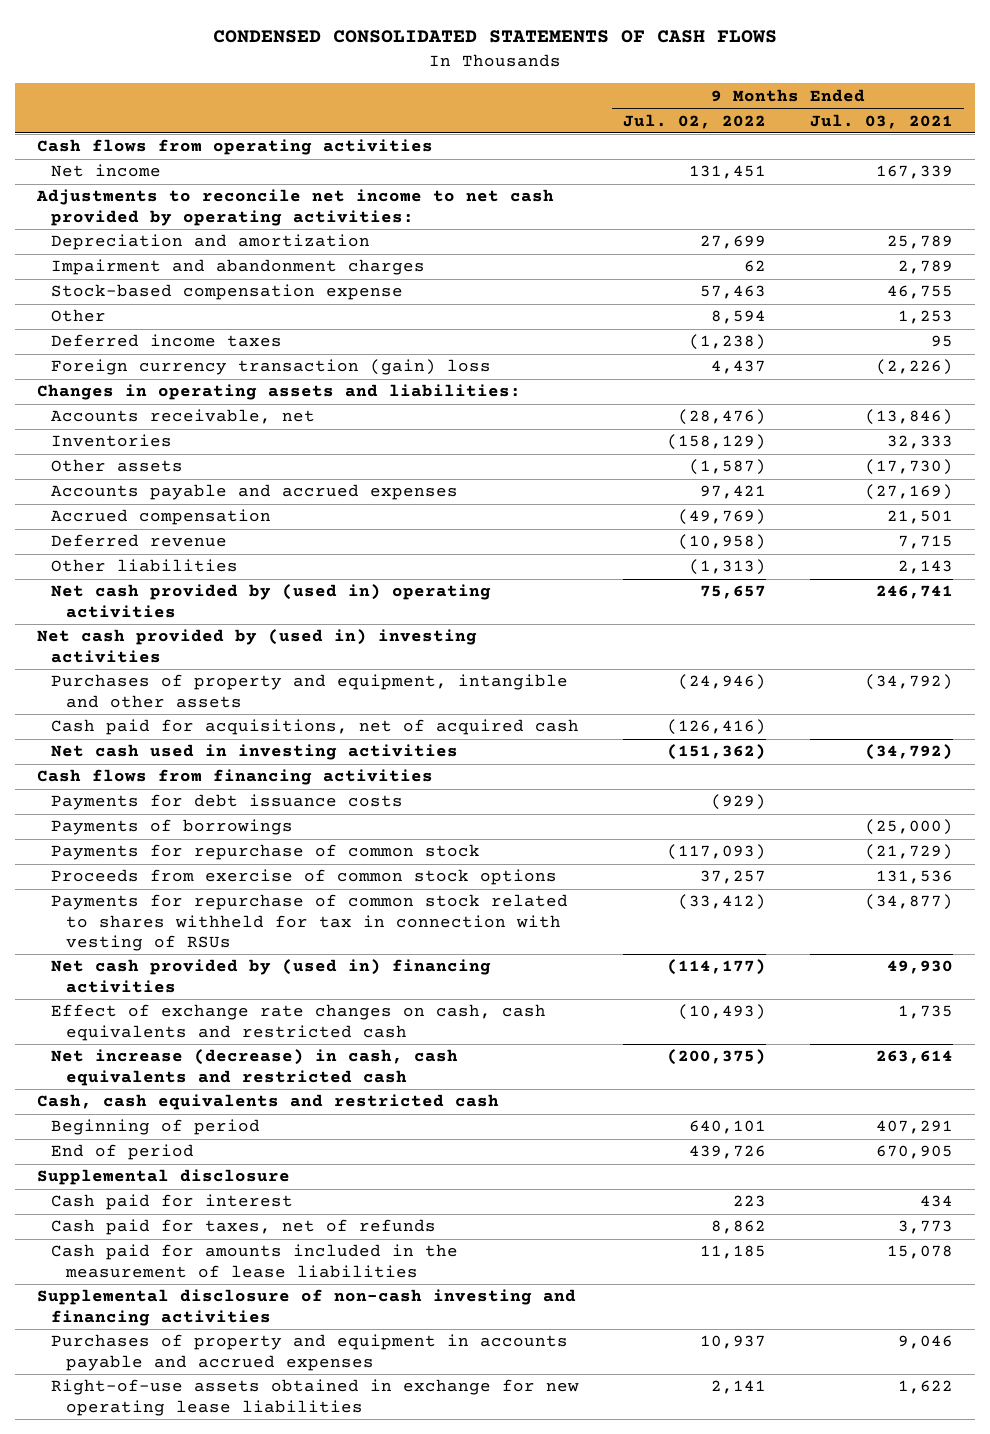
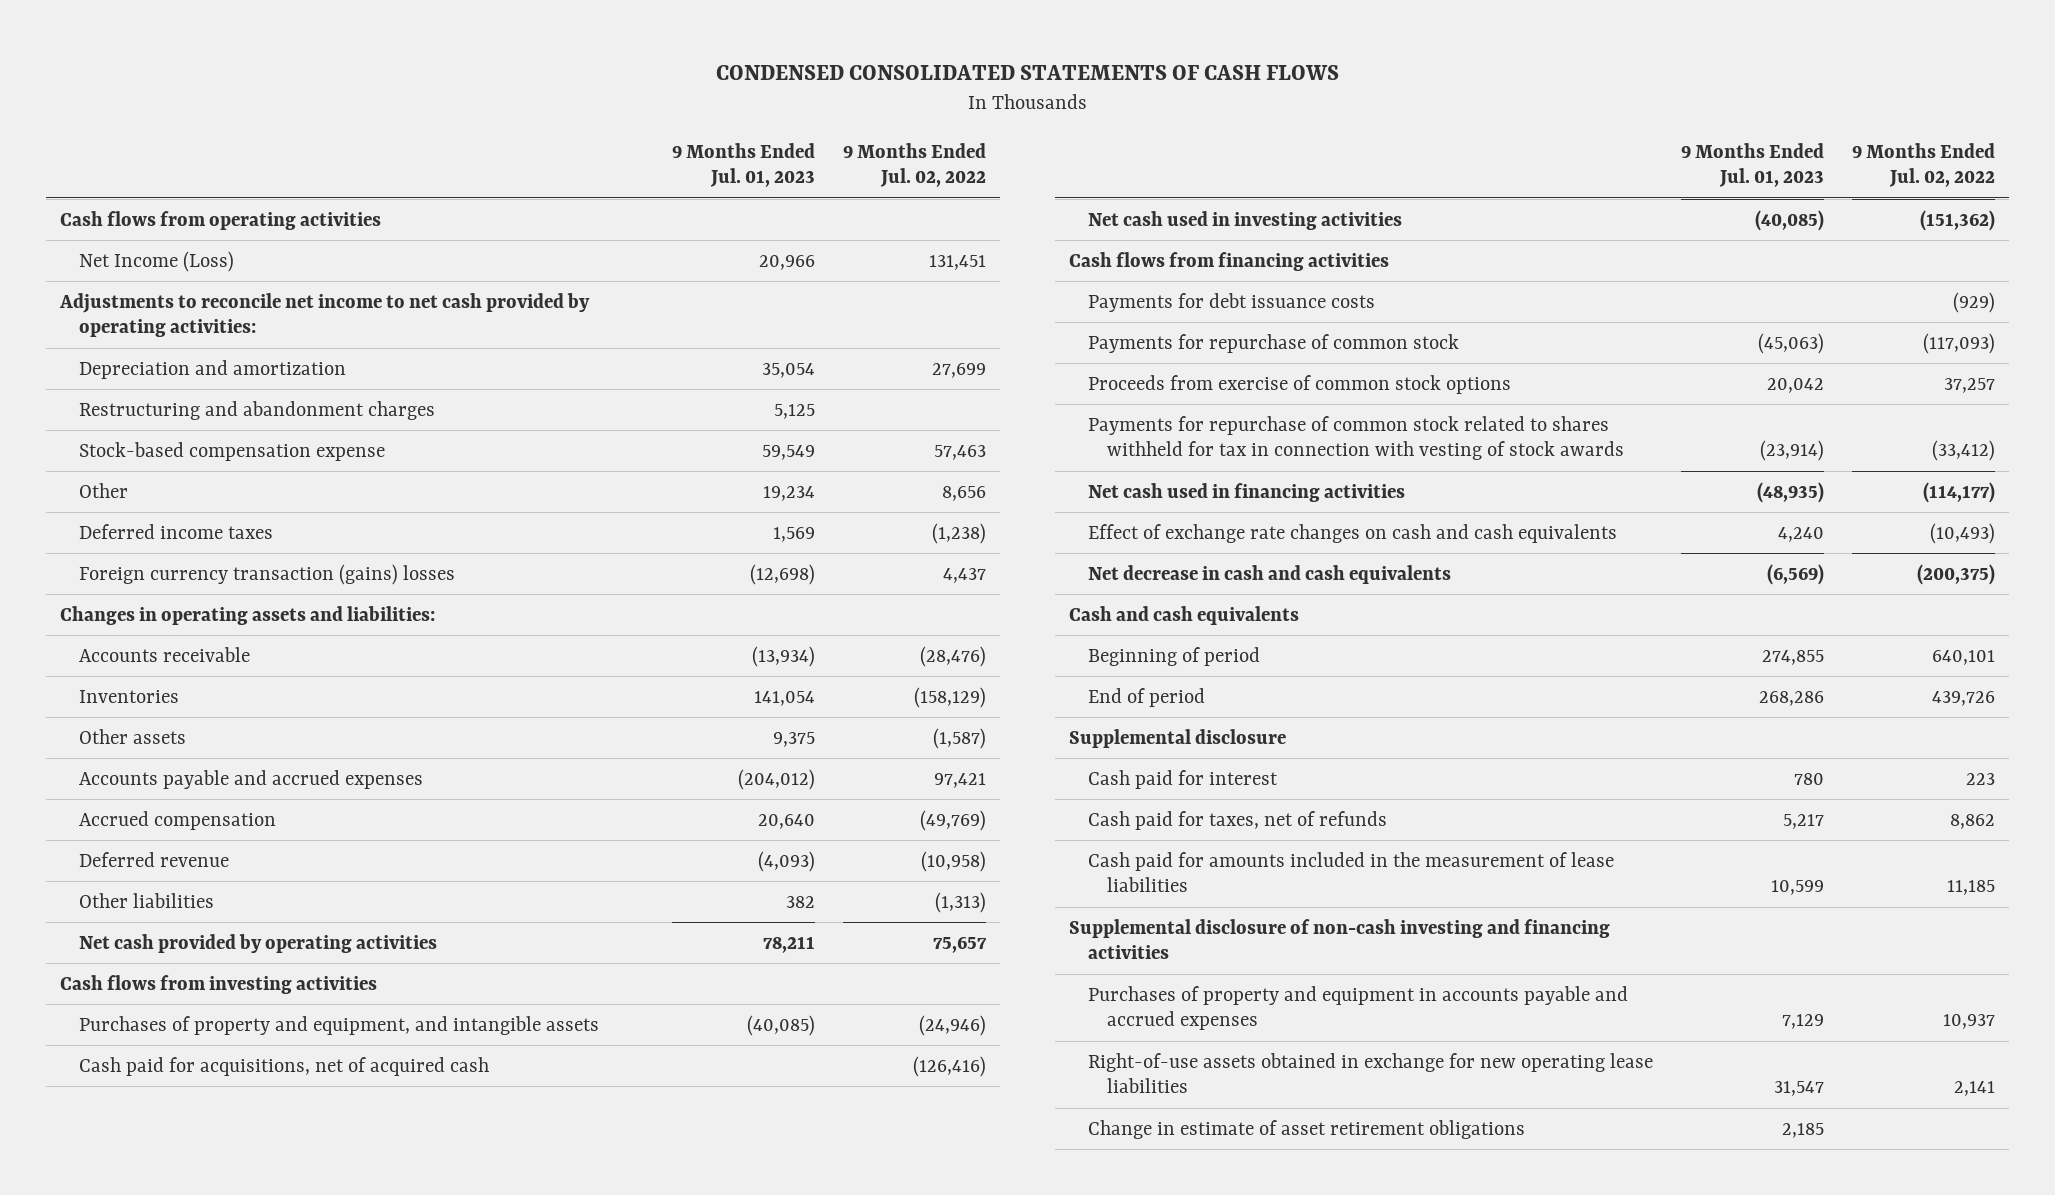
- | 9 Months Ended Jul. 02, 2022 | 9 Months Ended Jul. 03, 2021
+ | 9 Months Ended Jul. 01, 2023 | 9 Months Ended Jul. 02, 2022
- Net income | 131,451 | 167,339
+ Net Income (Loss) | 20,966 | 131,451
- Impairment and abandonment charges | 62 | 2,789
+ Restructuring and abandonment charges | 5,125 |
- Other | 8,594 | 1,253
+ Other | 19,234 | 8,656
- Foreign currency transaction (gain) loss | 4,437 | (2,226)
+ Foreign currency transaction (gains) losses | (12,698) | 4,437
- Accounts receivable, net | (28,476) | (13,846)
+ Accounts receivable | (13,934) | (28,476)
- Net cash provided by (used in) operating activities | 75,657 | 246,741
- Net cash provided by (used in) investing activities
- Purchases of property and equipment, intangible and other assets | (24,946) | (34,792)
+ Net cash provided by operating activities | 78,211 | 75,657
+ Cash flows from investing activities
+ Purchases of property and equipment, and intangible assets | (40,085) | (24,946)
- Payments of borrowings | | (25,000)
- Payments for repurchase of common stock related to shares withheld for tax in connection with vesting of RSUs | (33,412) | (34,877)
- Net cash provided by (used in) financing activities | (114,177) | 49,930
- Effect of exchange rate changes on cash, cash equivalents and restricted cash | (10,493) | 1,735
- Net increase (decrease) in cash, cash equivalents and restricted cash | (200,375) | 263,614
- Cash, cash equivalents and restricted cash
+ Payments for repurchase of common stock related to shares withheld for tax in connection with vesting of stock awards | (23,914) | (33,412)
+ Net cash used in financing activities | (48,935) | (114,177)
+ Effect of exchange rate changes on cash and cash equivalents | 4,240 | (10,493)
+ Net decrease in cash and cash equivalents | (6,569) | (200,375)
+ Cash and cash equivalents
+ Change in estimate of asset retirement obligations | 2,185 |

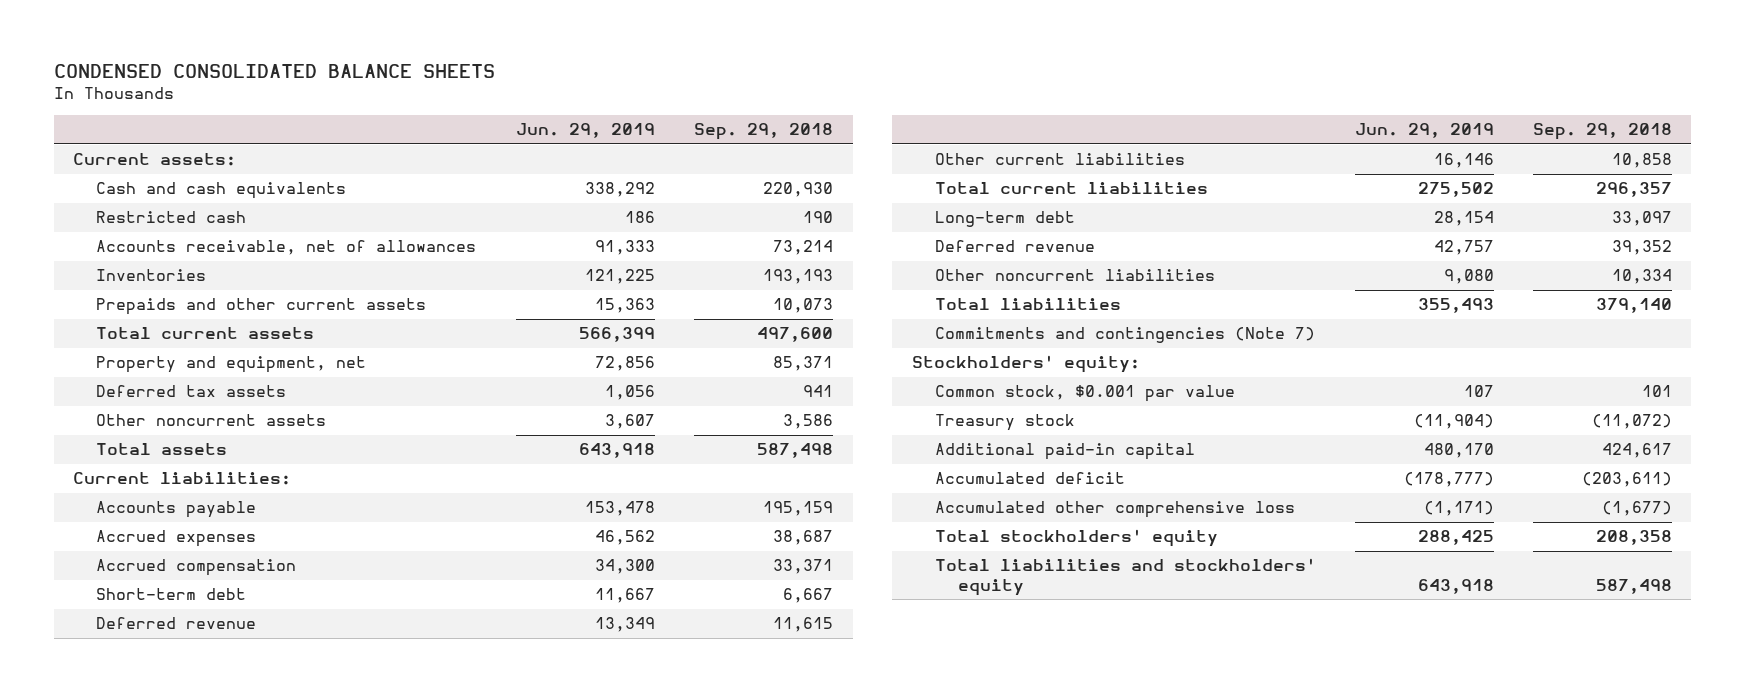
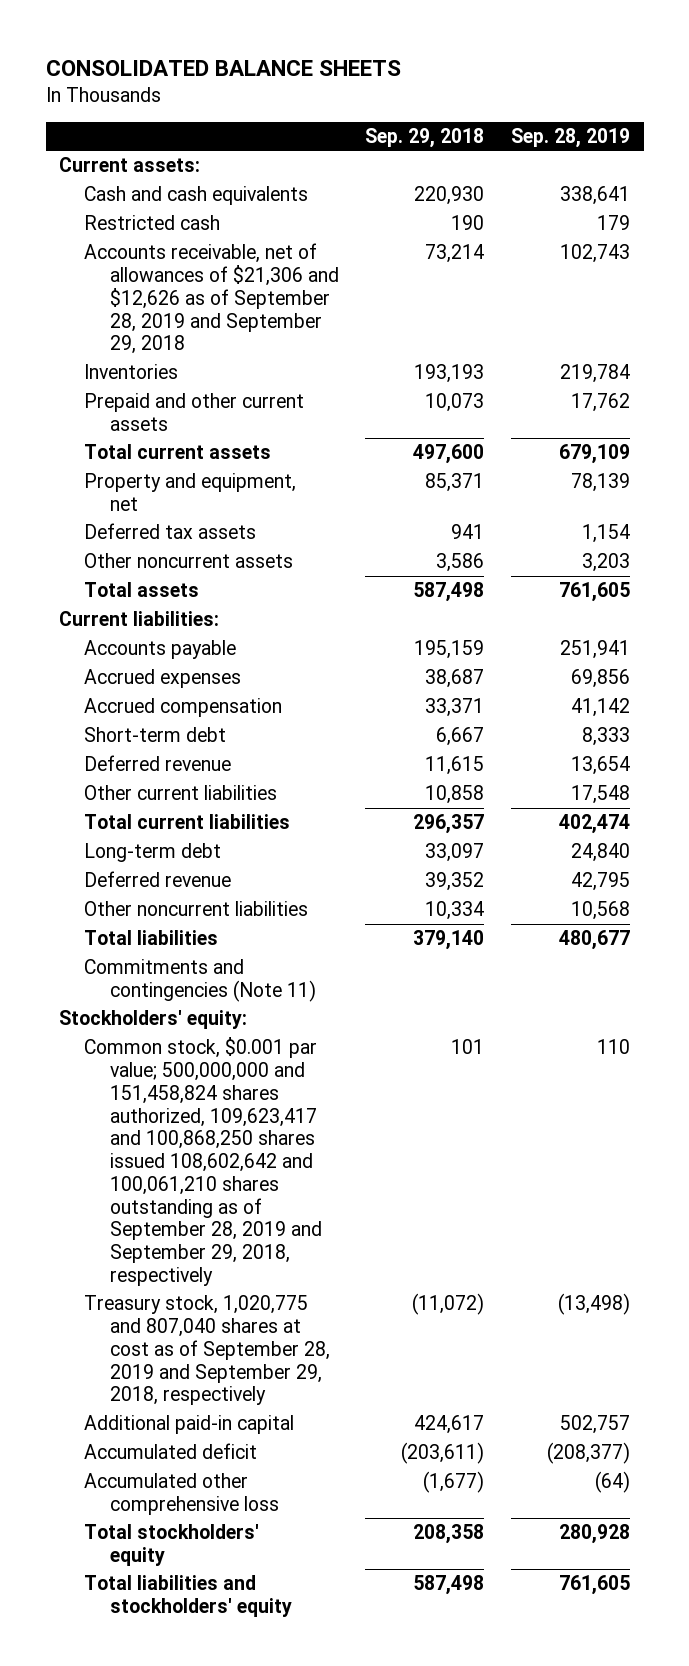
- CONDENSED CONSOLIDATED BALANCE SHEETS
+ CONSOLIDATED BALANCE SHEETS
- | Jun. 29, 2019 | Sep. 29, 2018
+ | Sep. 29, 2018 | Sep. 28, 2019
- Accounts receivable, net of allowances | 91,333 | 73,214
+ Accounts receivable, net of allowances of $21,306 and $12,626 as of September 28, 2019 and September 29, 2018 | 73,214 | 102,743
- Prepaids and other current assets | 15,363 | 10,073
+ Prepaid and other current assets | 10,073 | 17,762
- Commitments and contingencies (Note 7)
+ Commitments and contingencies (Note 11)
- Common stock, $0.001 par value | 107 | 101
- Treasury stock | (11,904) | (11,072)
+ Common stock, $0.001 par value; 500,000,000 and 151,458,824 shares authorized, 109,623,417 and 100,868,250 shares issued 108,602,642 and 100,061,210 shares outstanding as of September 28, 2019 and September 29, 2018, respectively | 101 | 110
+ Treasury stock, 1,020,775 and 807,040 shares at cost as of September 28, 2019 and September 29, 2018, respectively | (11,072) | (13,498)

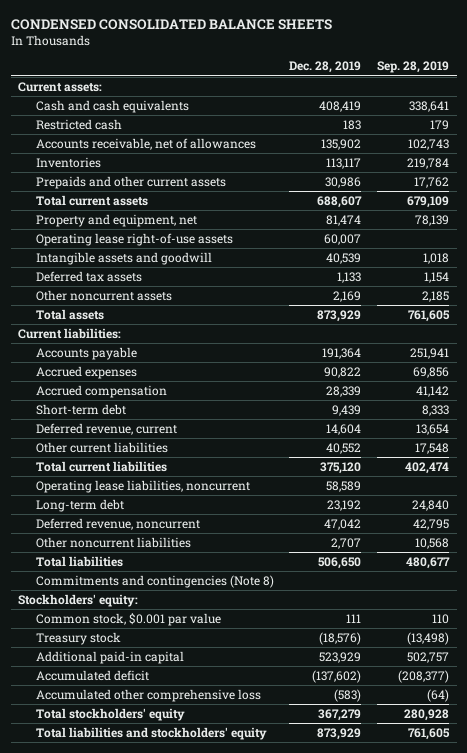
- CONSOLIDATED BALANCE SHEETS
+ CONDENSED CONSOLIDATED BALANCE SHEETS
- | Sep. 29, 2018 | Sep. 28, 2019
+ | Dec. 28, 2019 | Sep. 28, 2019
- Accounts receivable, net of allowances of $21,306 and $12,626 as of September 28, 2019 and September 29, 2018 | 73,214 | 102,743
+ Accounts receivable, net of allowances | 135,902 | 102,743
- Prepaid and other current assets | 10,073 | 17,762
+ Prepaids and other current assets | 30,986 | 17,762
+ Operating lease right-of-use assets | 60,007 |
+ Intangible assets and goodwill | 40,539 | 1,018
- Other noncurrent assets | 3,586 | 3,203
+ Other noncurrent assets | 2,169 | 2,185
- Deferred revenue | 11,615 | 13,654
+ Deferred revenue, current | 14,604 | 13,654
+ Operating lease liabilities, noncurrent | 58,589 |
- Deferred revenue | 39,352 | 42,795
+ Deferred revenue, noncurrent | 47,042 | 42,795
- Commitments and contingencies (Note 11)
+ Commitments and contingencies (Note 8)
- Common stock, $0.001 par value; 500,000,000 and 151,458,824 shares authorized, 109,623,417 and 100,868,250 shares issued 108,602,642 and 100,061,210 shares outstanding as of September 28, 2019 and September 29, 2018, respectively | 101 | 110
- Treasury stock, 1,020,775 and 807,040 shares at cost as of September 28, 2019 and September 29, 2018, respectively | (11,072) | (13,498)
+ Common stock, $0.001 par value | 111 | 110
+ Treasury stock | (18,576) | (13,498)

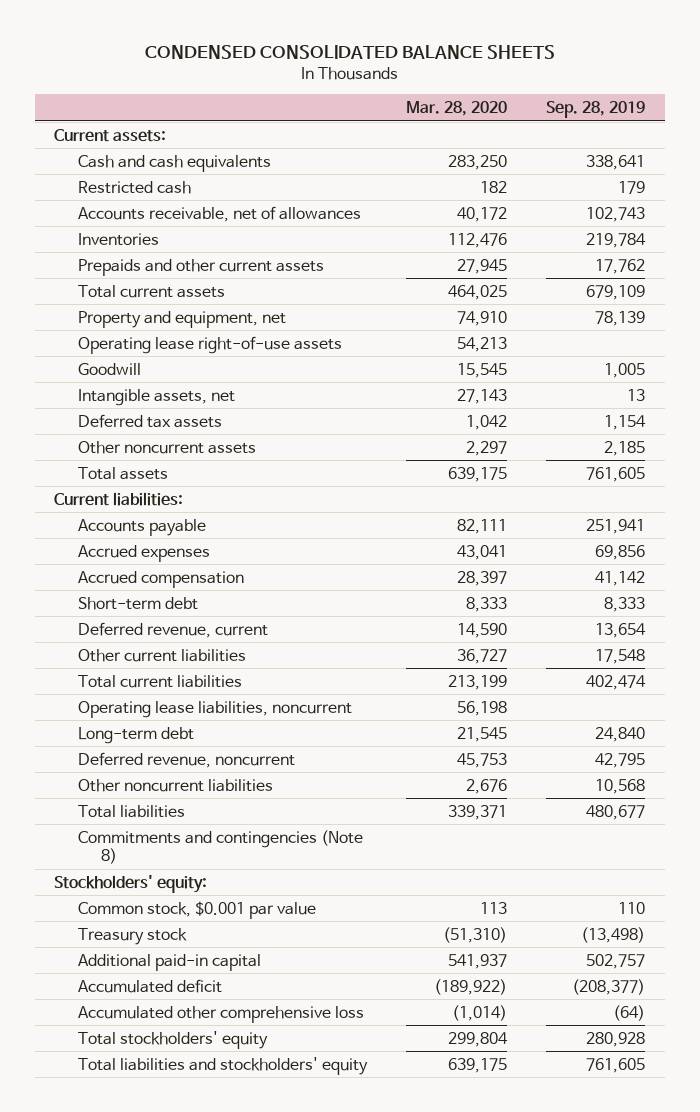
- | Dec. 28, 2019 | Sep. 28, 2019
+ | Mar. 28, 2020 | Sep. 28, 2019
- Intangible assets and goodwill | 40,539 | 1,018
+ Goodwill | 15,545 | 1,005
+ Intangible assets, net | 27,143 | 13

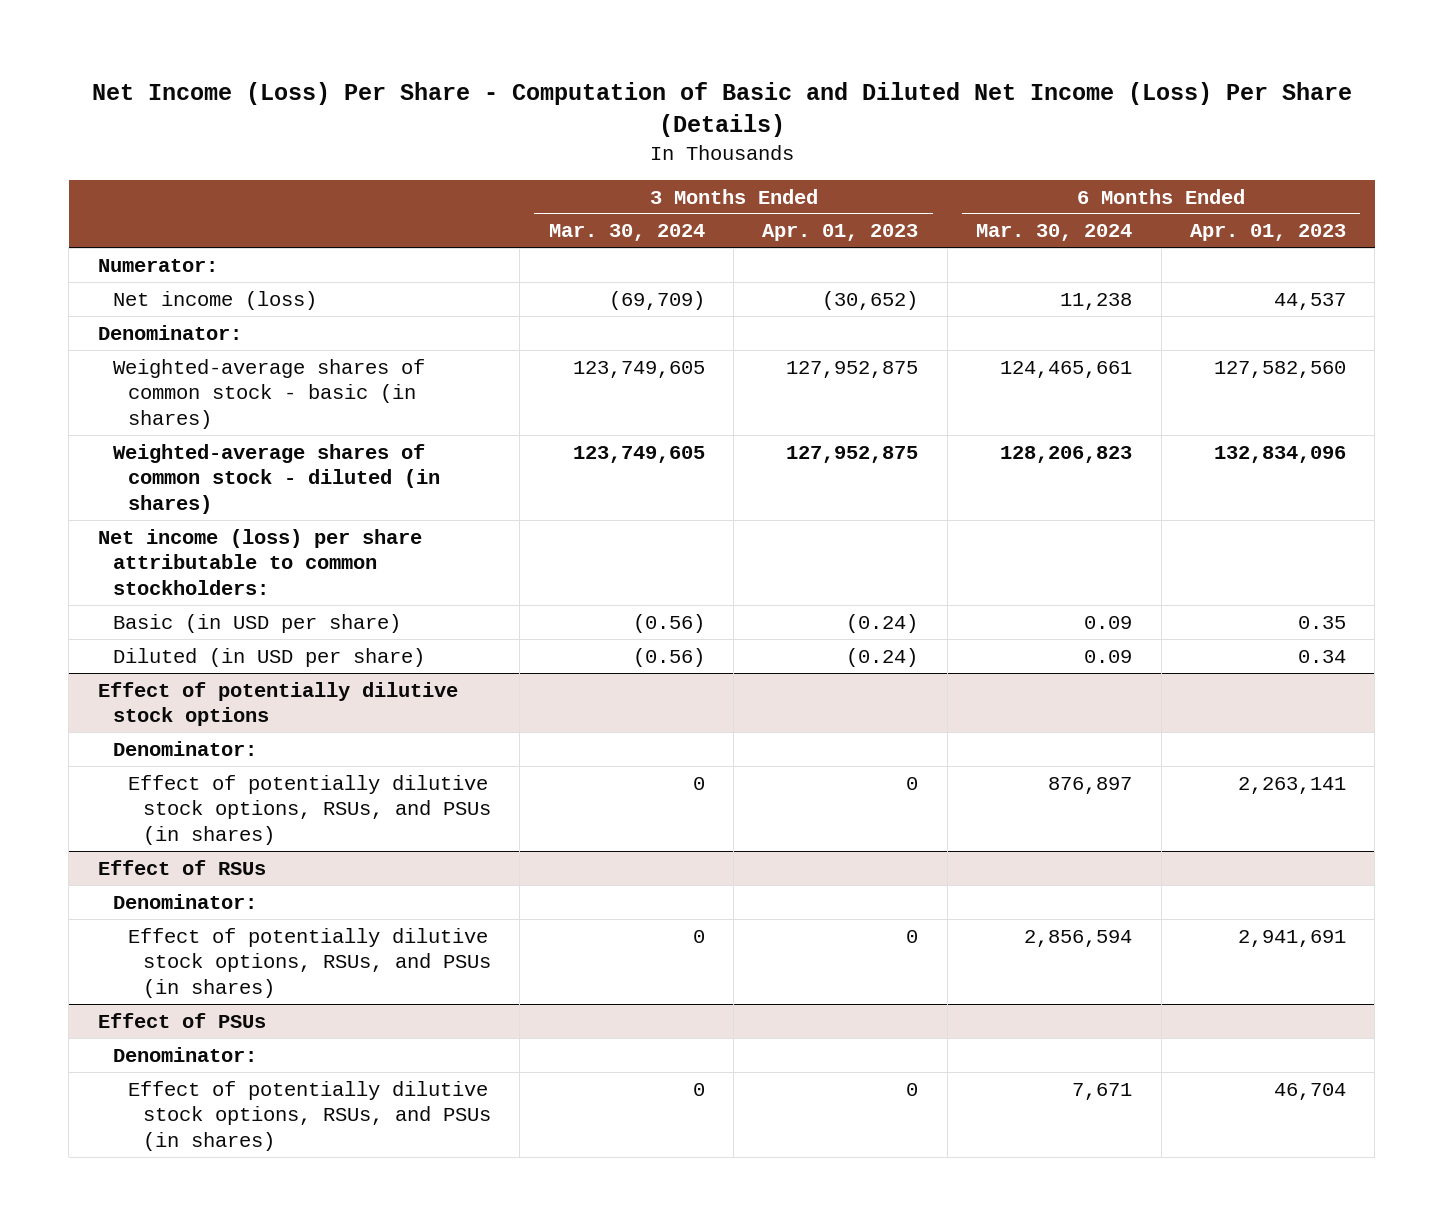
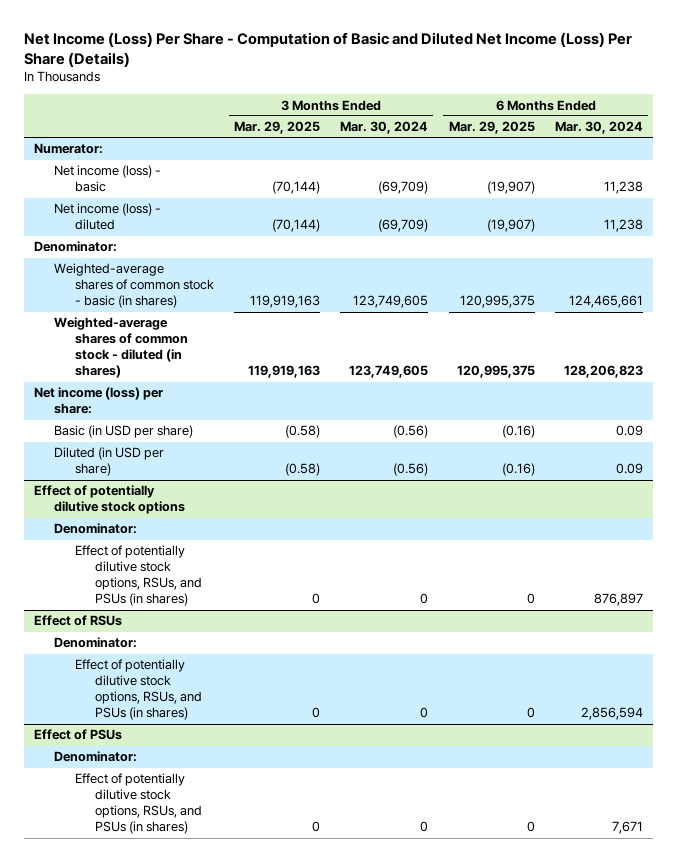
- | 3 Months Ended Mar. 30, 2024 | 3 Months Ended Apr. 01, 2023 | 6 Months Ended Mar. 30, 2024 | 6 Months Ended Apr. 01, 2023
+ | 3 Months Ended Mar. 29, 2025 | 3 Months Ended Mar. 30, 2024 | 6 Months Ended Mar. 29, 2025 | 6 Months Ended Mar. 30, 2024
- Net income (loss) | (69,709) | (30,652) | 11,238 | 44,537
+ Net income (loss) - basic | (70,144) | (69,709) | (19,907) | 11,238
+ Net income (loss) - diluted | (70,144) | (69,709) | (19,907) | 11,238
- Net income (loss) per share attributable to common stockholders:
+ Net income (loss) per share:

